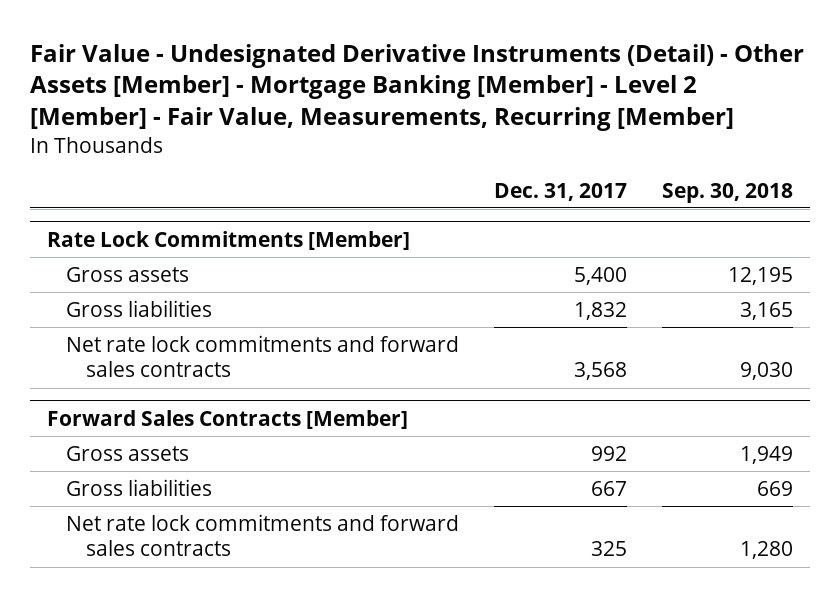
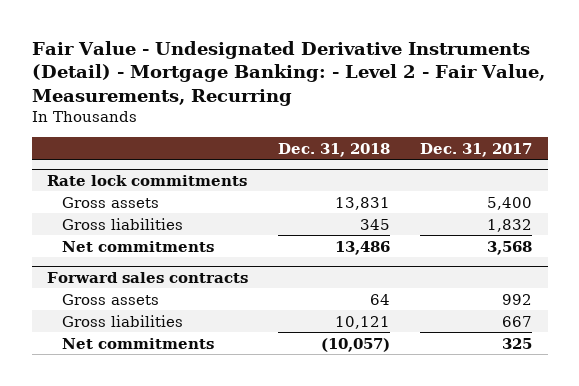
- Fair Value - Undesignated Derivative Instruments (Detail) - Other Assets [Member] - Mortgage Banking [Member] - Level 2 [Member] - Fair Value, Measurements, Recurring [Member]
+ Fair Value - Undesignated Derivative Instruments (Detail) - Mortgage Banking: - Level 2 - Fair Value, Measurements, Recurring
- | Dec. 31, 2017 | Sep. 30, 2018
+ | Dec. 31, 2018 | Dec. 31, 2017
- Rate Lock Commitments [Member]
+ Rate lock commitments
- Net rate lock commitments and forward sales contracts | 3,568 | 9,030
- Forward Sales Contracts [Member]
+ Net commitments | 13,486 | 3,568
+ Forward sales contracts
- Net rate lock commitments and forward sales contracts | 325 | 1,280
+ Net commitments | (10,057) | 325

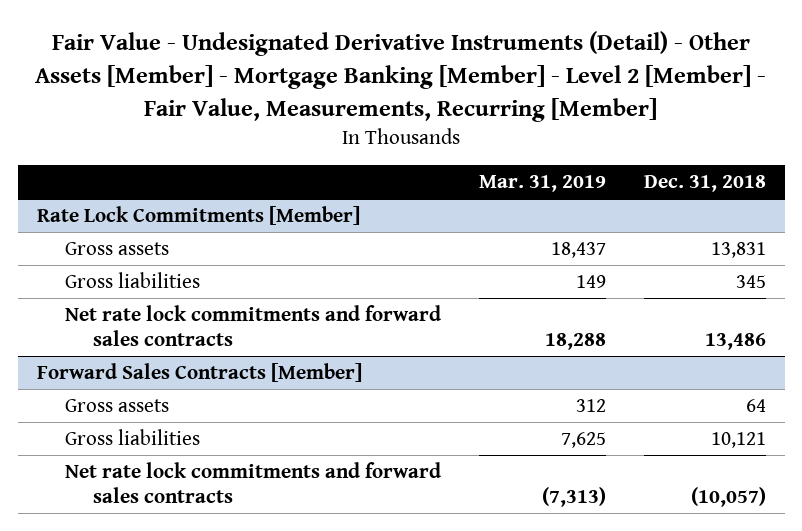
- Fair Value - Undesignated Derivative Instruments (Detail) - Mortgage Banking: - Level 2 - Fair Value, Measurements, Recurring
+ Fair Value - Undesignated Derivative Instruments (Detail) - Other Assets [Member] - Mortgage Banking [Member] - Level 2 [Member] - Fair Value, Measurements, Recurring [Member]
- | Dec. 31, 2018 | Dec. 31, 2017
+ | Mar. 31, 2019 | Dec. 31, 2018
- Rate lock commitments
+ Rate Lock Commitments [Member]
- Net commitments | 13,486 | 3,568
- Forward sales contracts
+ Net rate lock commitments and forward sales contracts | 18,288 | 13,486
+ Forward Sales Contracts [Member]
- Net commitments | (10,057) | 325
+ Net rate lock commitments and forward sales contracts | (7,313) | (10,057)

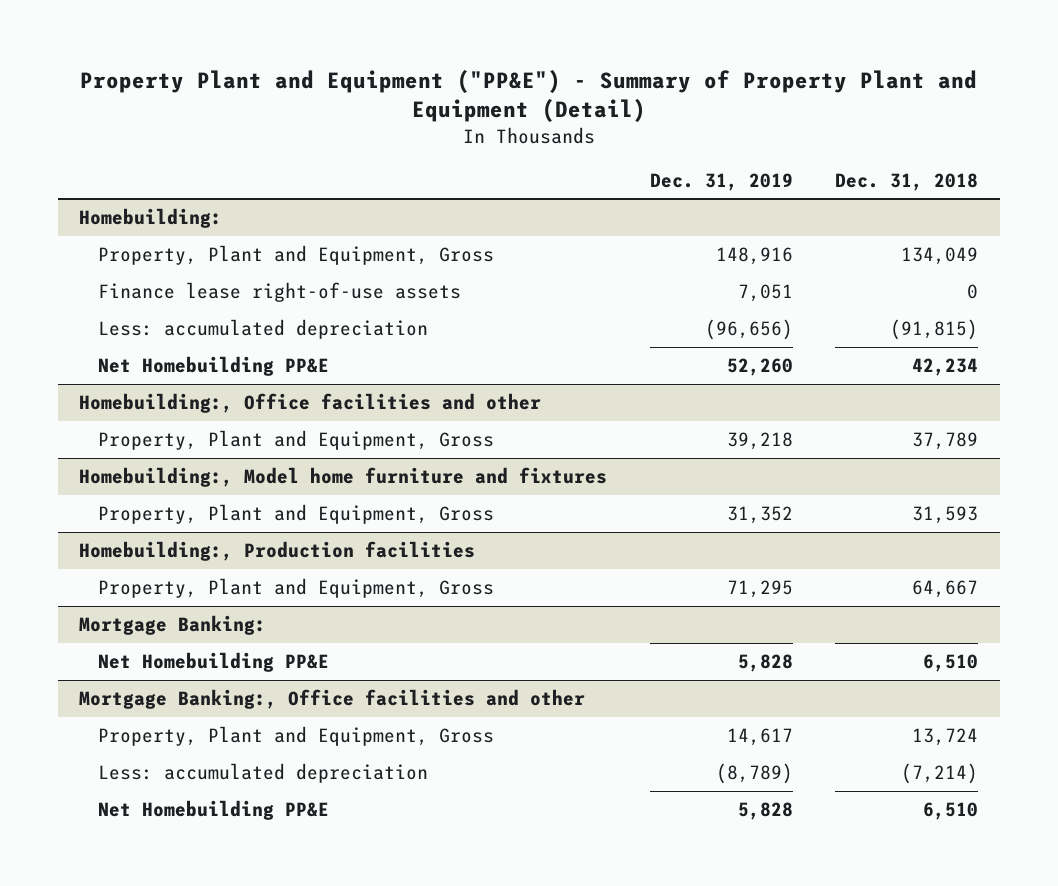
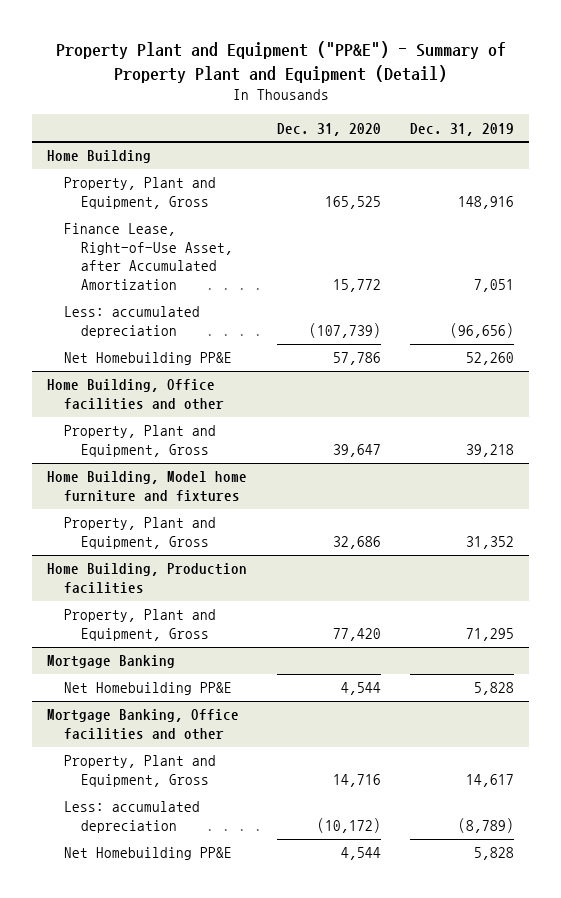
- | Dec. 31, 2019 | Dec. 31, 2018
+ | Dec. 31, 2020 | Dec. 31, 2019
- Homebuilding:
+ Home Building
- Finance lease right-of-use assets | 7,051 | 0
+ Finance Lease, Right-of-Use Asset, after Accumulated Amortization | 15,772 | 7,051
- Homebuilding:, Office facilities and other
+ Home Building, Office facilities and other
- Homebuilding:, Model home furniture and fixtures
+ Home Building, Model home furniture and fixtures
- Homebuilding:, Production facilities
+ Home Building, Production facilities
- Mortgage Banking:
+ Mortgage Banking
- Mortgage Banking:, Office facilities and other
+ Mortgage Banking, Office facilities and other

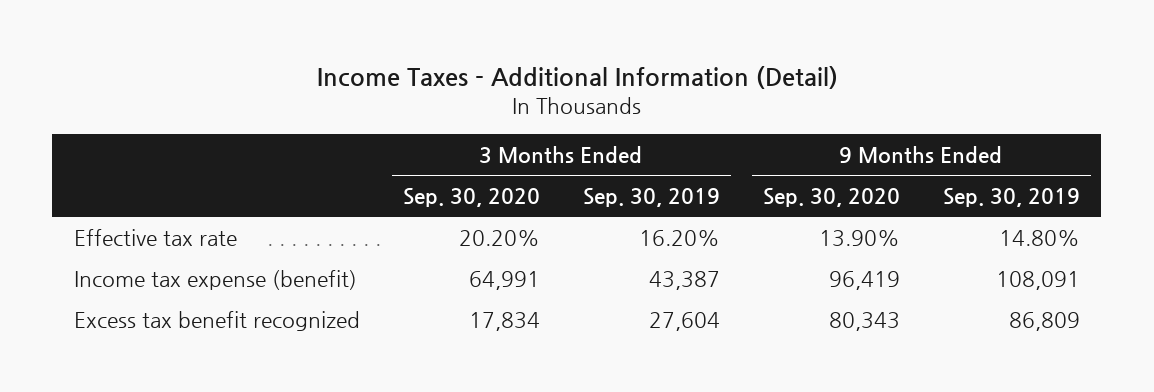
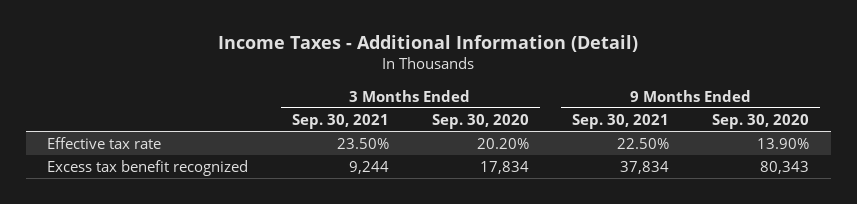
- | 3 Months Ended Sep. 30, 2020 | 3 Months Ended Sep. 30, 2019 | 9 Months Ended Sep. 30, 2020 | 9 Months Ended Sep. 30, 2019
+ | 3 Months Ended Sep. 30, 2021 | 3 Months Ended Sep. 30, 2020 | 9 Months Ended Sep. 30, 2021 | 9 Months Ended Sep. 30, 2020
- Income tax expense (benefit) | 64,991 | 43,387 | 96,419 | 108,091

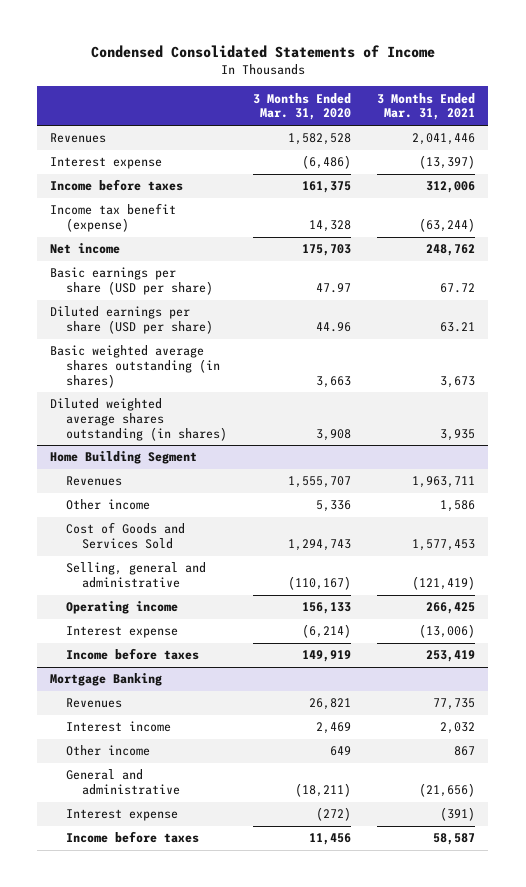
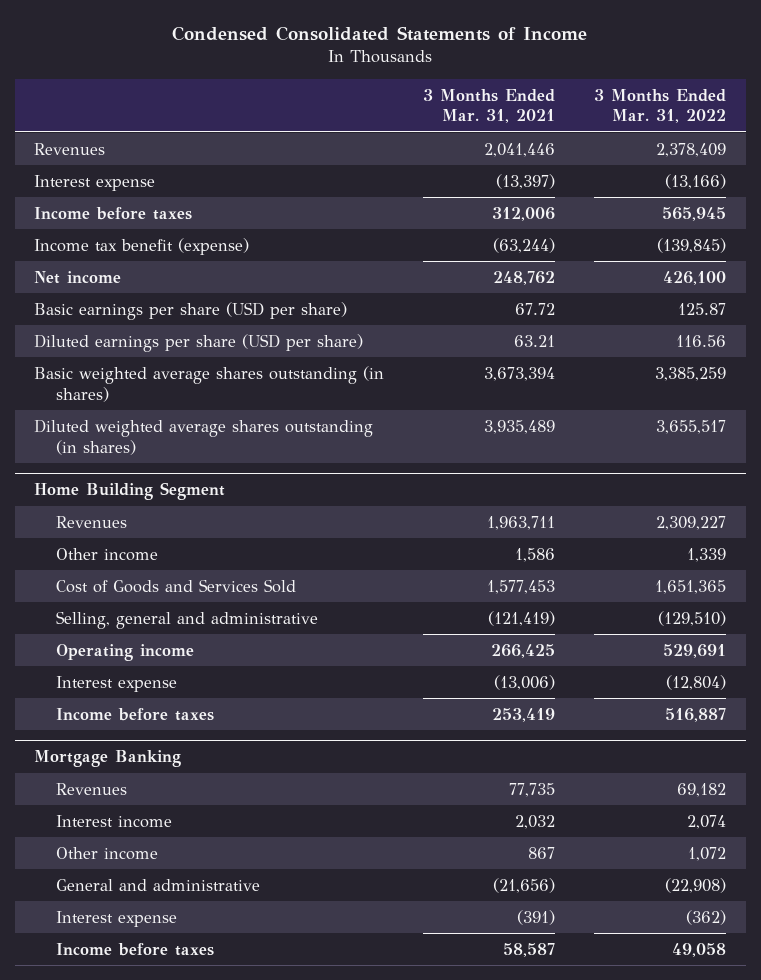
- | 3 Months Ended Mar. 31, 2020 | 3 Months Ended Mar. 31, 2021
+ | 3 Months Ended Mar. 31, 2021 | 3 Months Ended Mar. 31, 2022
- Basic weighted average shares outstanding (in shares) | 3,663 | 3,673
- Diluted weighted average shares outstanding (in shares) | 3,908 | 3,935
+ Basic weighted average shares outstanding (in shares) | 3,673,394 | 3,385,259
+ Diluted weighted average shares outstanding (in shares) | 3,935,489 | 3,655,517

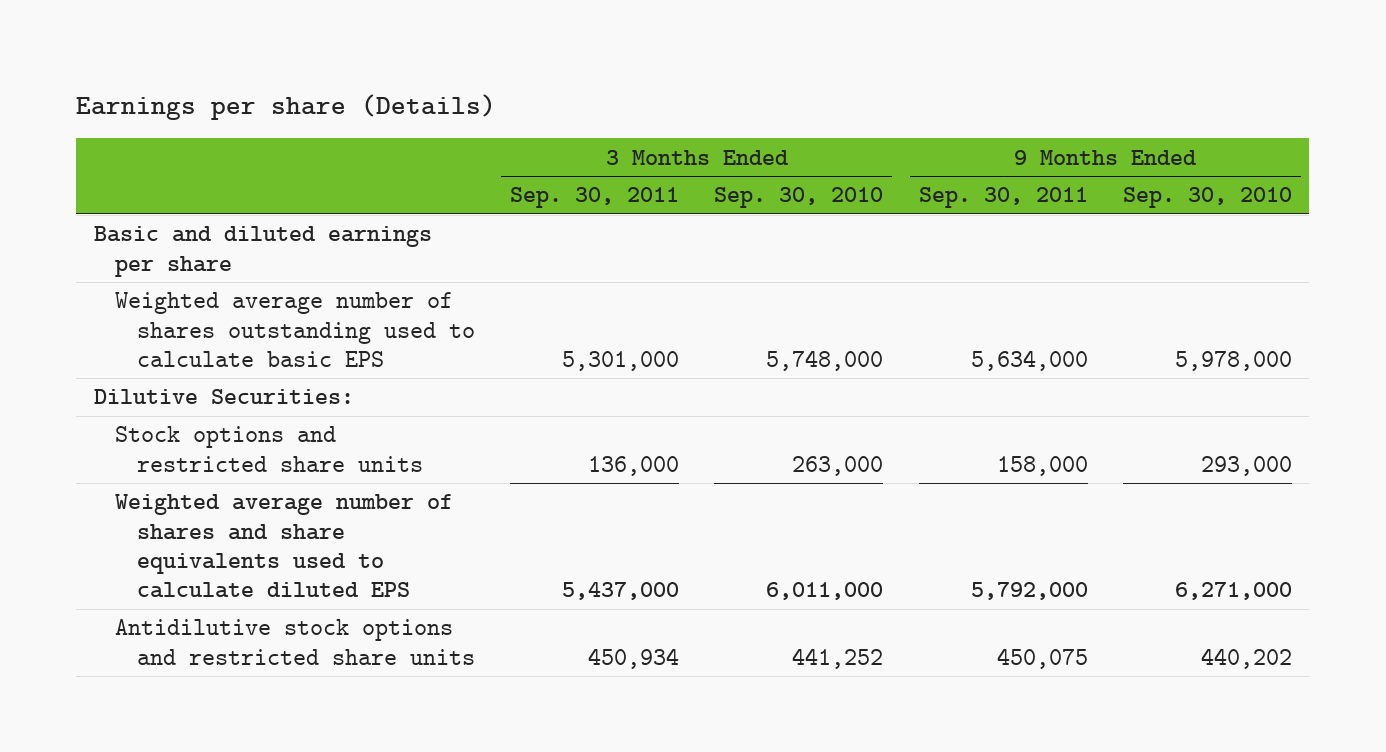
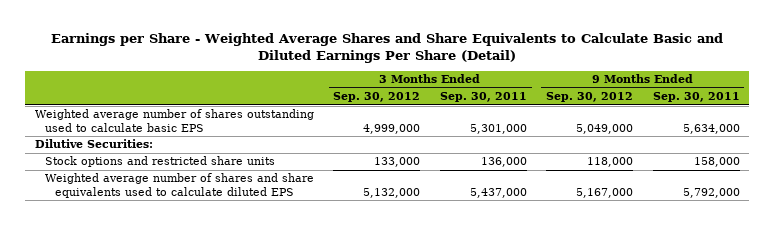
- Earnings per share (Details)
+ Earnings per Share - Weighted Average Shares and Share Equivalents to Calculate Basic and Diluted Earnings Per Share (Detail)
- | 3 Months Ended Sep. 30, 2011 | 3 Months Ended Sep. 30, 2010 | 9 Months Ended Sep. 30, 2011 | 9 Months Ended Sep. 30, 2010
+ | 3 Months Ended Sep. 30, 2012 | 3 Months Ended Sep. 30, 2011 | 9 Months Ended Sep. 30, 2012 | 9 Months Ended Sep. 30, 2011
- Basic and diluted earnings per share
- Antidilutive stock options and restricted share units | 450,934 | 441,252 | 450,075 | 440,202

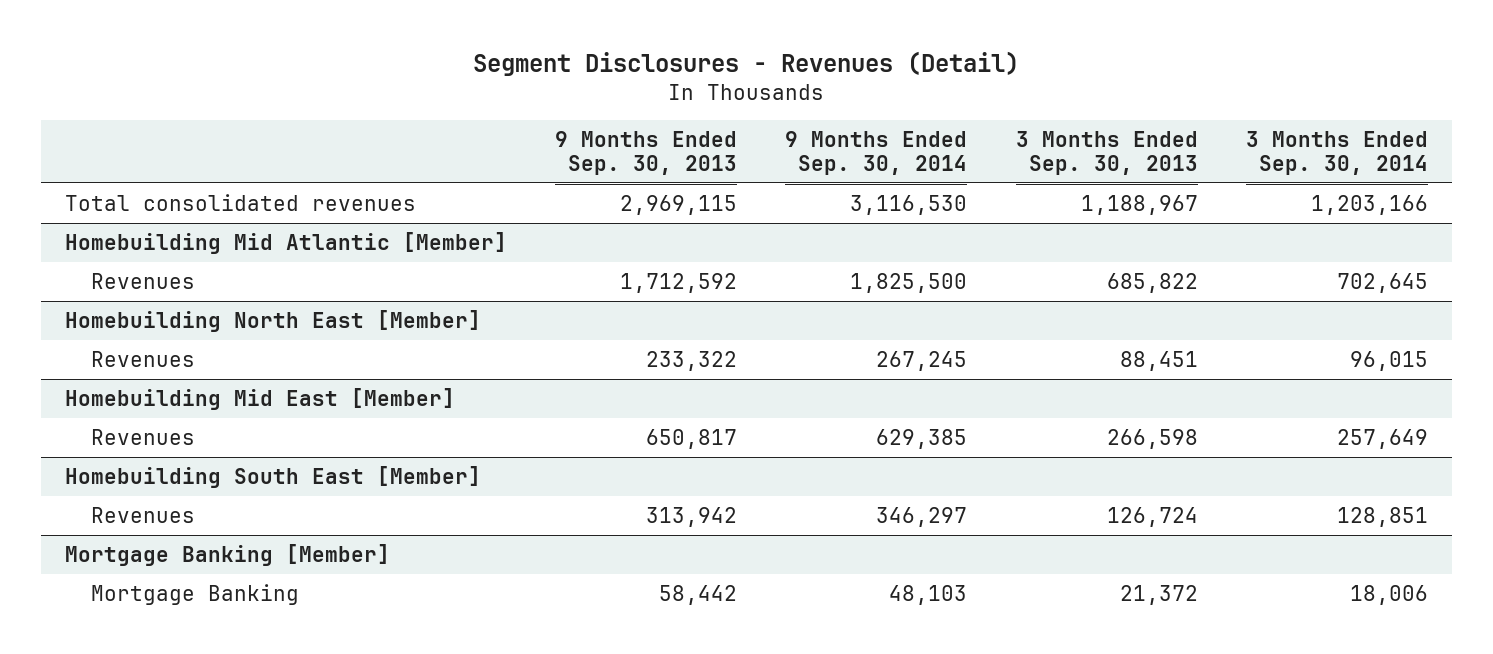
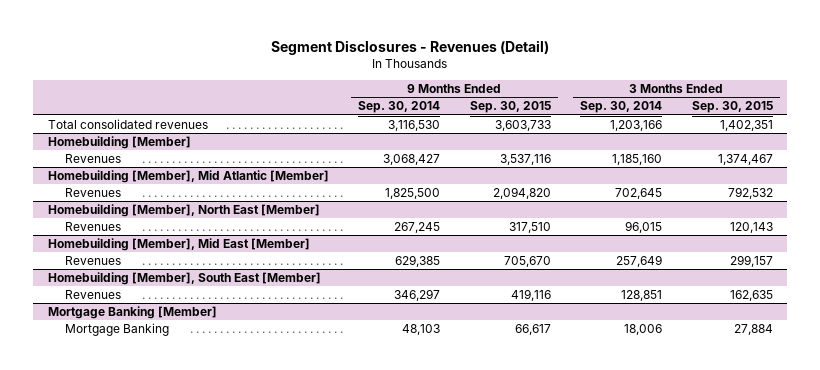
- | 9 Months Ended Sep. 30, 2013 | 9 Months Ended Sep. 30, 2014 | 3 Months Ended Sep. 30, 2013 | 3 Months Ended Sep. 30, 2014
+ | 9 Months Ended Sep. 30, 2014 | 9 Months Ended Sep. 30, 2015 | 3 Months Ended Sep. 30, 2014 | 3 Months Ended Sep. 30, 2015
- Homebuilding Mid Atlantic [Member]
+ Homebuilding [Member]
+ Revenues | 3,068,427 | 3,537,116 | 1,185,160 | 1,374,467
+ Homebuilding [Member], Mid Atlantic [Member]
- Homebuilding North East [Member]
+ Homebuilding [Member], North East [Member]
- Homebuilding Mid East [Member]
+ Homebuilding [Member], Mid East [Member]
- Homebuilding South East [Member]
+ Homebuilding [Member], South East [Member]

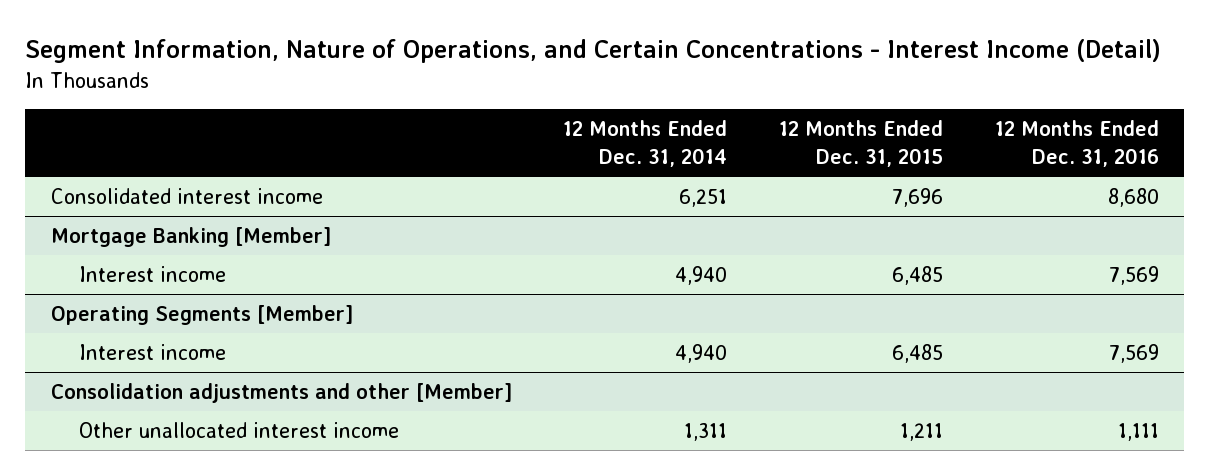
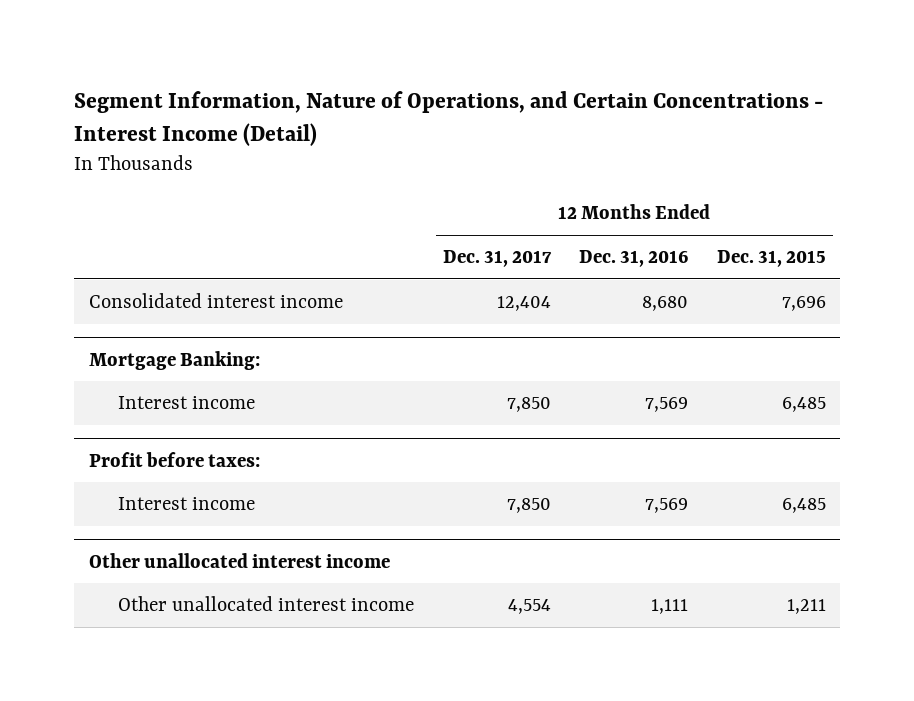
- | 12 Months Ended Dec. 31, 2014 | 12 Months Ended Dec. 31, 2015 | 12 Months Ended Dec. 31, 2016
+ | 12 Months Ended Dec. 31, 2017 | 12 Months Ended Dec. 31, 2016 | 12 Months Ended Dec. 31, 2015
- Mortgage Banking [Member]
+ Mortgage Banking:
- Operating Segments [Member]
+ Profit before taxes:
- Consolidation adjustments and other [Member]
+ Other unallocated interest income

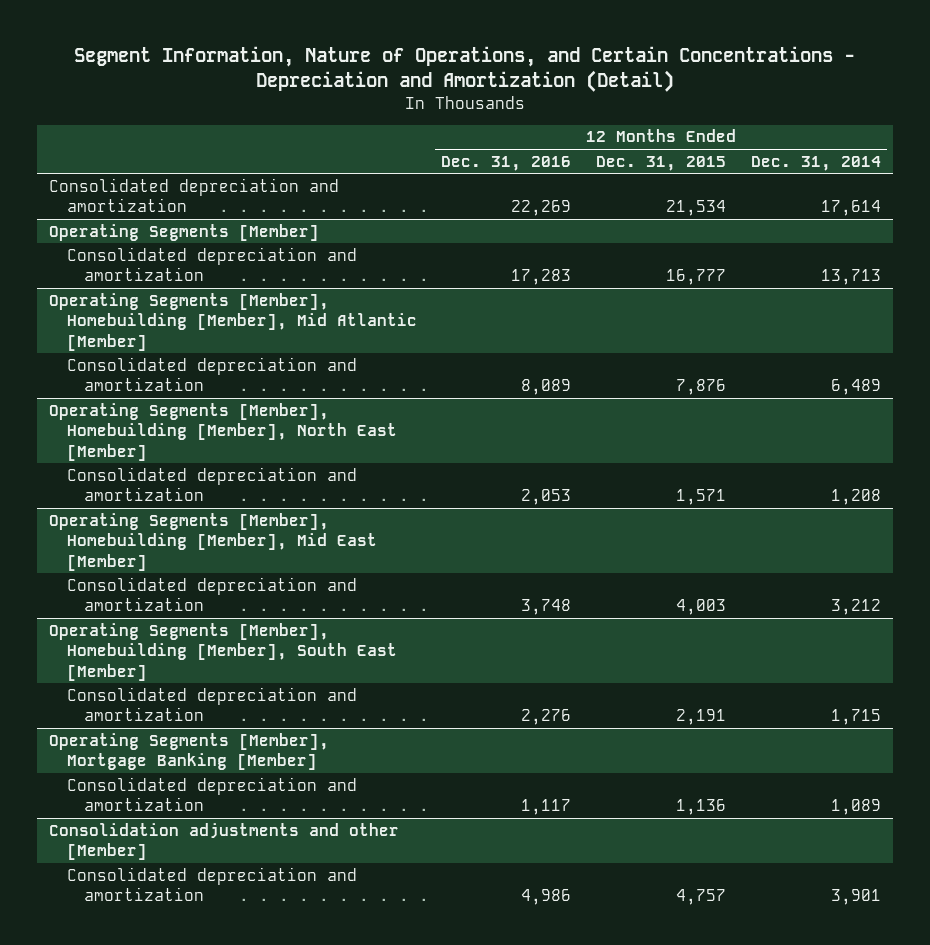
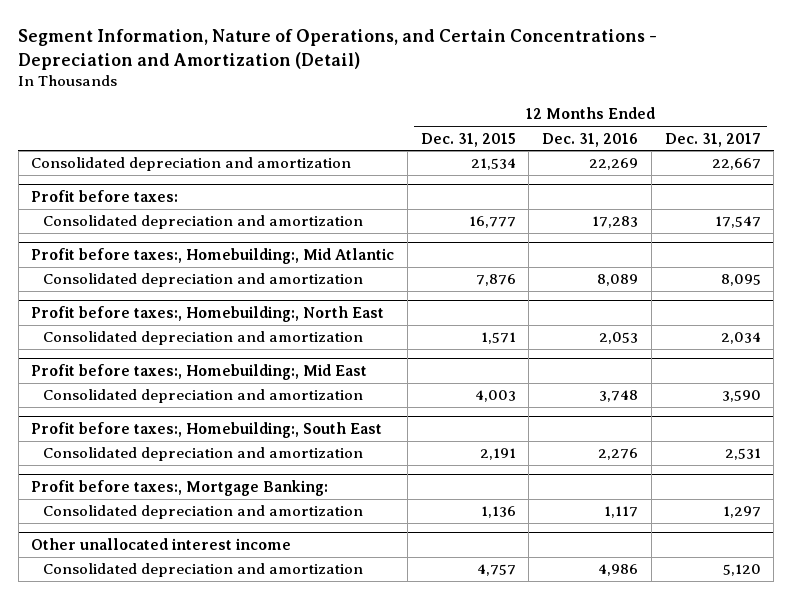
- | 12 Months Ended Dec. 31, 2016 | 12 Months Ended Dec. 31, 2015 | 12 Months Ended Dec. 31, 2014
+ | 12 Months Ended Dec. 31, 2015 | 12 Months Ended Dec. 31, 2016 | 12 Months Ended Dec. 31, 2017
- Operating Segments [Member]
+ Profit before taxes:
- Operating Segments [Member], Homebuilding [Member], Mid Atlantic [Member]
+ Profit before taxes:, Homebuilding:, Mid Atlantic
- Operating Segments [Member], Homebuilding [Member], North East [Member]
+ Profit before taxes:, Homebuilding:, North East
- Operating Segments [Member], Homebuilding [Member], Mid East [Member]
+ Profit before taxes:, Homebuilding:, Mid East
- Operating Segments [Member], Homebuilding [Member], South East [Member]
+ Profit before taxes:, Homebuilding:, South East
- Operating Segments [Member], Mortgage Banking [Member]
+ Profit before taxes:, Mortgage Banking:
- Consolidation adjustments and other [Member]
+ Other unallocated interest income

